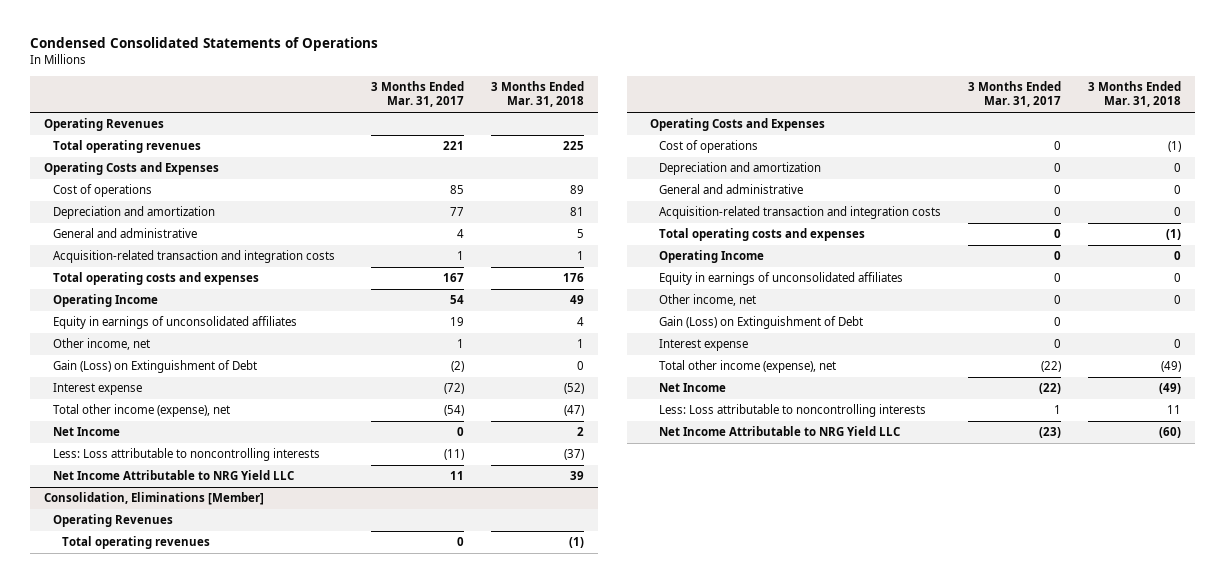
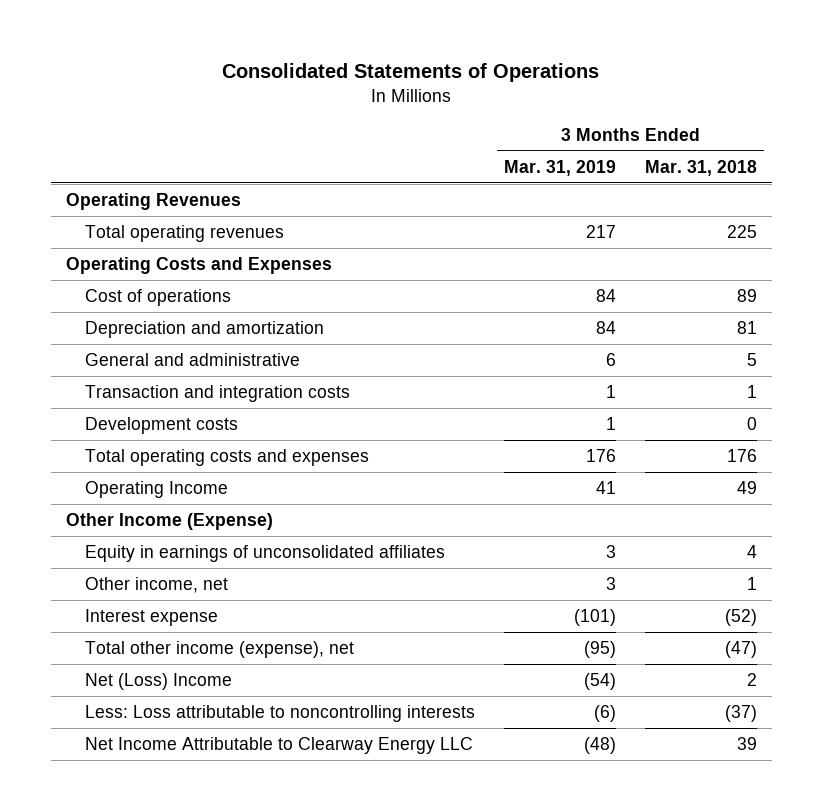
- Condensed Consolidated Statements of Operations
+ Consolidated Statements of Operations
- | 3 Months Ended Mar. 31, 2017 | 3 Months Ended Mar. 31, 2018
+ | 3 Months Ended Mar. 31, 2019 | 3 Months Ended Mar. 31, 2018
- Acquisition-related transaction and integration costs | 1 | 1
+ Transaction and integration costs | 1 | 1
+ Development costs | 1 | 0
+ Other Income (Expense)
- Gain (Loss) on Extinguishment of Debt | (2) | 0
- Net Income | 0 | 2
+ Net (Loss) Income | (54) | 2
- Net Income Attributable to NRG Yield LLC | 11 | 39
- Consolidation, Eliminations [Member]
- Operating Revenues
- Total operating revenues | 0 | (1)
- Operating Costs and Expenses
- Cost of operations | 0 | (1)
- Depreciation and amortization | 0 | 0
- General and administrative | 0 | 0
- Acquisition-related transaction and integration costs | 0 | 0
- Total operating costs and expenses | 0 | (1)
- Operating Income | 0 | 0
- Equity in earnings of unconsolidated affiliates | 0 | 0
- Other income, net | 0 | 0
- Gain (Loss) on Extinguishment of Debt | 0 |
- Interest expense | 0 | 0
- Total other income (expense), net | (22) | (49)
- Net Income | (22) | (49)
- Less: Loss attributable to noncontrolling interests | 1 | 11
- Net Income Attributable to NRG Yield LLC | (23) | (60)
+ Net Income Attributable to Clearway Energy LLC | (48) | 39

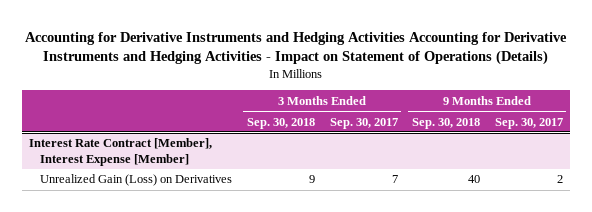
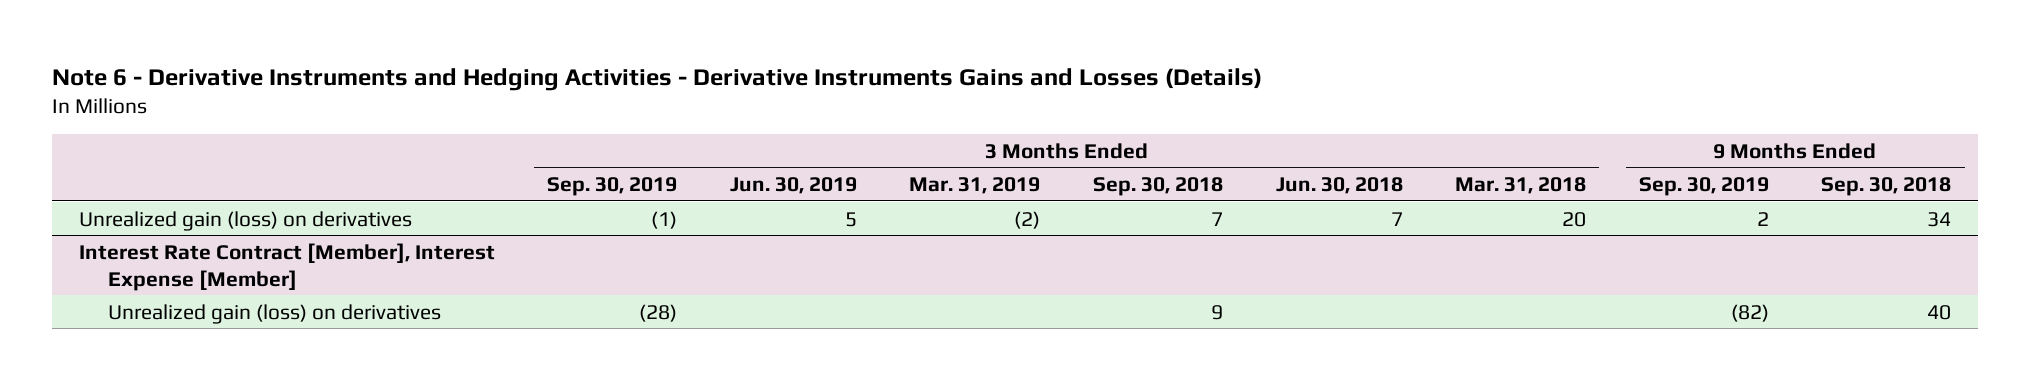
- Accounting for Derivative Instruments and Hedging Activities Accounting for Derivative Instruments and Hedging Activities - Impact on Statement of Operations (Details)
+ Note 6 - Derivative Instruments and Hedging Activities - Derivative Instruments Gains and Losses (Details)
- | 3 Months Ended Sep. 30, 2018 | 3 Months Ended Sep. 30, 2017 | 9 Months Ended Sep. 30, 2018 | 9 Months Ended Sep. 30, 2017
+ | 3 Months Ended Sep. 30, 2019 | 3 Months Ended Jun. 30, 2019 | 3 Months Ended Mar. 31, 2019 | 3 Months Ended Sep. 30, 2018 | 3 Months Ended Jun. 30, 2018 | 3 Months Ended Mar. 31, 2018 | 9 Months Ended Sep. 30, 2019 | 9 Months Ended Sep. 30, 2018
+ Unrealized gain (loss) on derivatives | (1) | 5 | (2) | 7 | 7 | 20 | 2 | 34
@ Interest Rate Contract [Member], Interest Expense [Member]
- Unrealized Gain (Loss) on Derivatives | 9 | 7 | 40 | 2
+ Unrealized gain (loss) on derivatives | (28) | | | 9 | | | (82) | 40

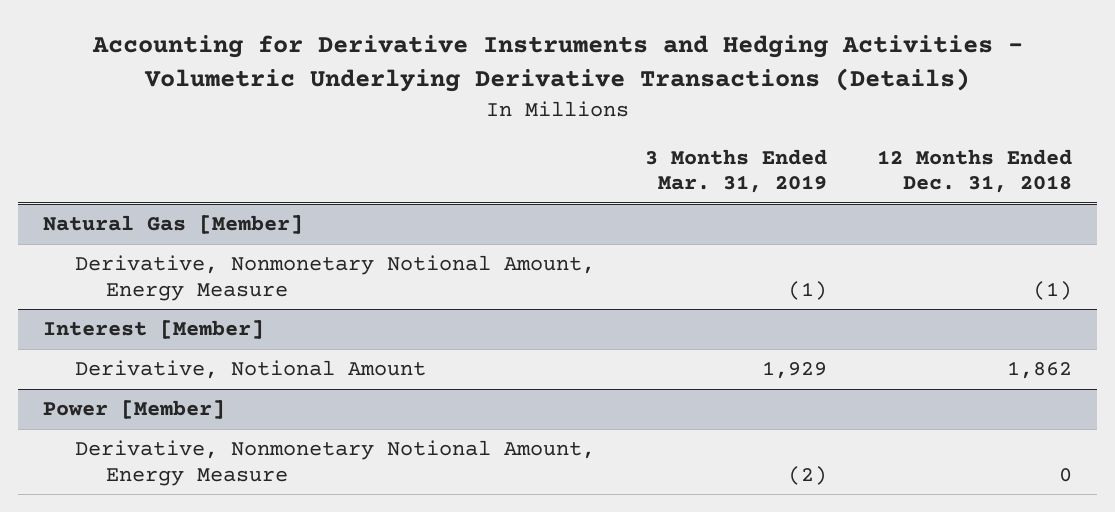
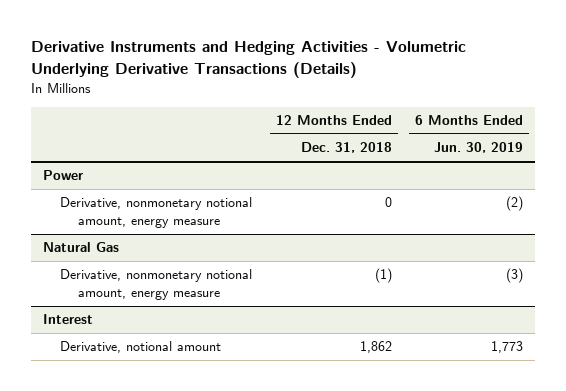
- Accounting for Derivative Instruments and Hedging Activities - Volumetric Underlying Derivative Transactions (Details)
+ Derivative Instruments and Hedging Activities - Volumetric Underlying Derivative Transactions (Details)
- | 3 Months Ended Mar. 31, 2019 | 12 Months Ended Dec. 31, 2018
+ | 12 Months Ended Dec. 31, 2018 | 6 Months Ended Jun. 30, 2019
- Natural Gas [Member]
- Derivative, Nonmonetary Notional Amount, Energy Measure | (1) | (1)
- Interest [Member]
- Derivative, Notional Amount | 1,929 | 1,862
- Power [Member]
- Derivative, Nonmonetary Notional Amount, Energy Measure | (2) | 0
+ Power
+ Derivative, nonmonetary notional amount, energy measure | 0 | (2)
+ Natural Gas
+ Derivative, nonmonetary notional amount, energy measure | (1) | (3)
+ Interest
+ Derivative, notional amount | 1,862 | 1,773

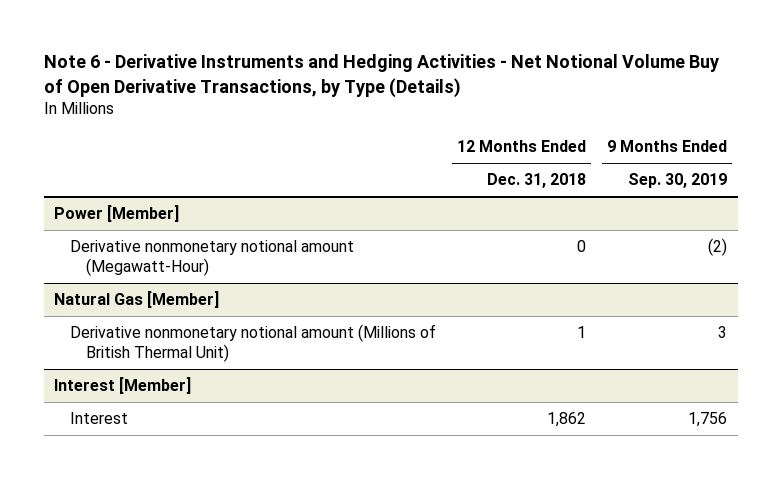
- Derivative Instruments and Hedging Activities - Volumetric Underlying Derivative Transactions (Details)
+ Note 6 - Derivative Instruments and Hedging Activities - Net Notional Volume Buy of Open Derivative Transactions, by Type (Details)
- | 12 Months Ended Dec. 31, 2018 | 6 Months Ended Jun. 30, 2019
+ | 12 Months Ended Dec. 31, 2018 | 9 Months Ended Sep. 30, 2019
- Power
- Derivative, nonmonetary notional amount, energy measure | 0 | (2)
- Natural Gas
- Derivative, nonmonetary notional amount, energy measure | (1) | (3)
- Interest
- Derivative, notional amount | 1,862 | 1,773
+ Power [Member]
+ Derivative nonmonetary notional amount (Megawatt-Hour) | 0 | (2)
+ Natural Gas [Member]
+ Derivative nonmonetary notional amount (Millions of British Thermal Unit) | 1 | 3
+ Interest [Member]
+ Interest | 1,862 | 1,756

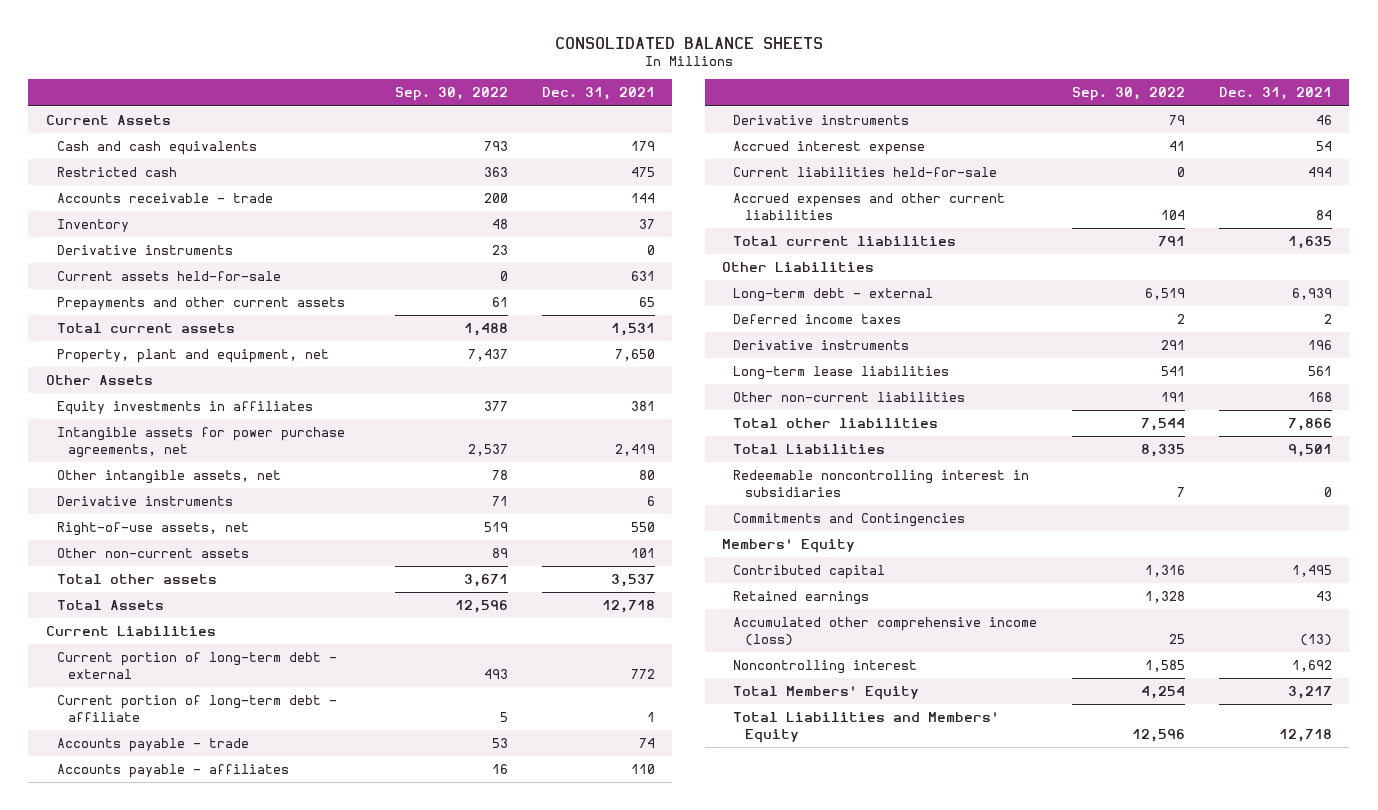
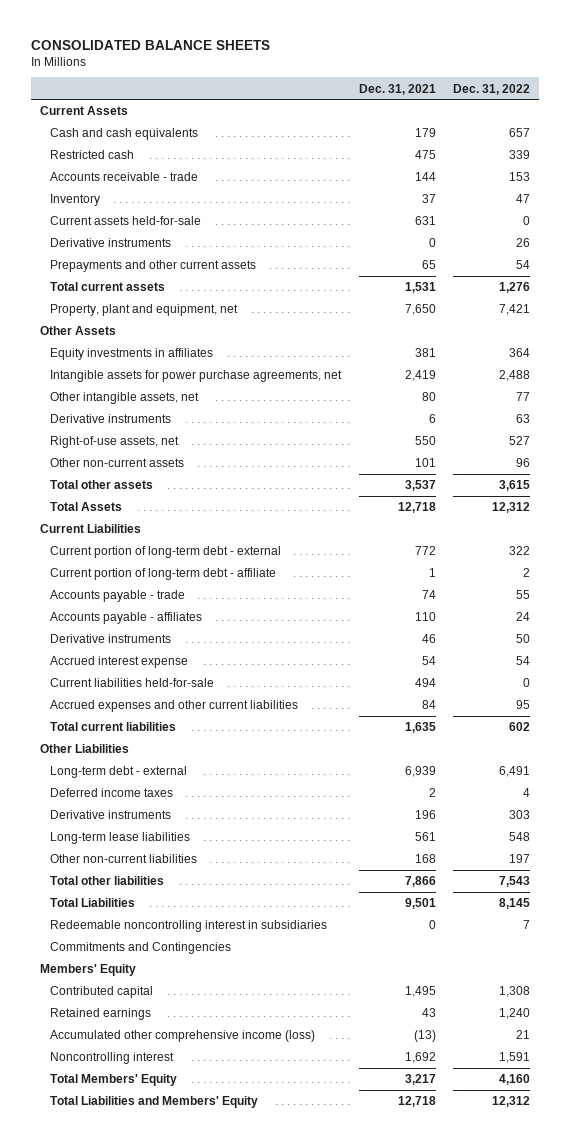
- | Sep. 30, 2022 | Dec. 31, 2021
+ | Dec. 31, 2021 | Dec. 31, 2022
moved down: Derivative instruments | 0 | 26

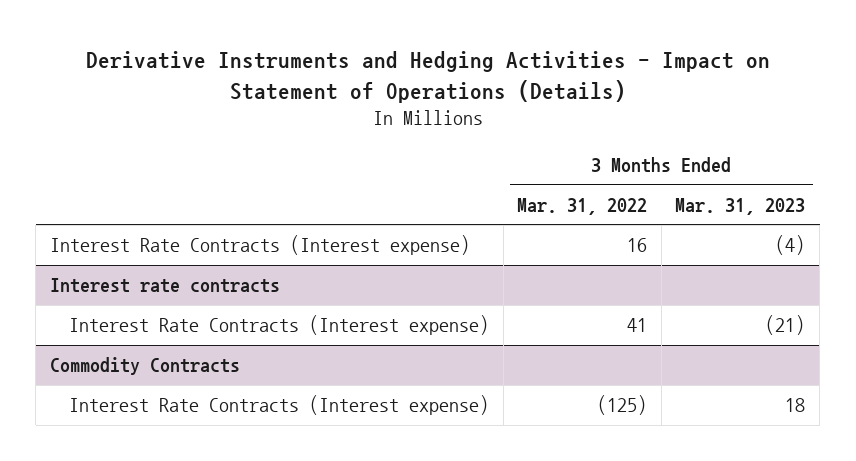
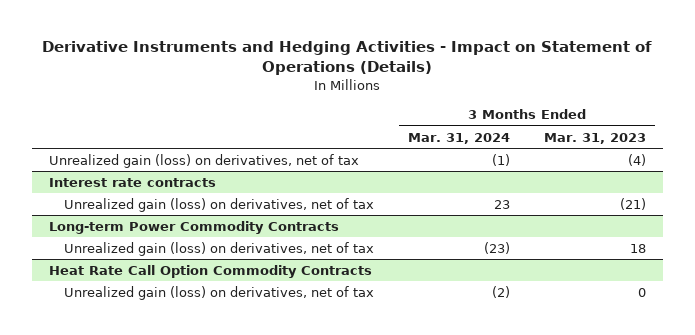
- | 3 Months Ended Mar. 31, 2022 | 3 Months Ended Mar. 31, 2023
+ | 3 Months Ended Mar. 31, 2024 | 3 Months Ended Mar. 31, 2023
- Interest Rate Contracts (Interest expense) | 16 | (4)
+ Unrealized gain (loss) on derivatives, net of tax | (1) | (4)
@ Interest rate contracts
- Interest Rate Contracts (Interest expense) | 41 | (21)
- Commodity Contracts
- Interest Rate Contracts (Interest expense) | (125) | 18
@ Interest rate contracts
+ Unrealized gain (loss) on derivatives, net of tax | 23 | (21)
+ Long-term Power Commodity Contracts
+ Unrealized gain (loss) on derivatives, net of tax | (23) | 18
+ Heat Rate Call Option Commodity Contracts
+ Unrealized gain (loss) on derivatives, net of tax | (2) | 0

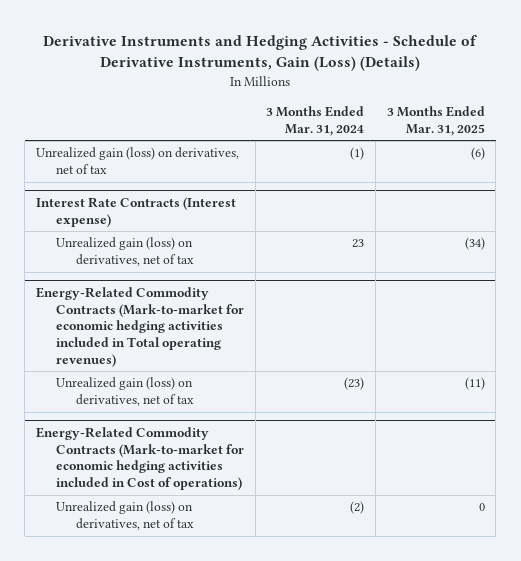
- Derivative Instruments and Hedging Activities - Impact on Statement of Operations (Details)
+ Derivative Instruments and Hedging Activities - Schedule of Derivative Instruments, Gain (Loss) (Details)
- | 3 Months Ended Mar. 31, 2024 | 3 Months Ended Mar. 31, 2023
+ | 3 Months Ended Mar. 31, 2024 | 3 Months Ended Mar. 31, 2025
- Interest rate contracts
+ Interest Rate Contracts (Interest expense)
- Long-term Power Commodity Contracts
+ Energy-Related Commodity Contracts (Mark-to-market for economic hedging activities included in Total operating revenues)
- Heat Rate Call Option Commodity Contracts
+ Energy-Related Commodity Contracts (Mark-to-market for economic hedging activities included in Cost of operations)

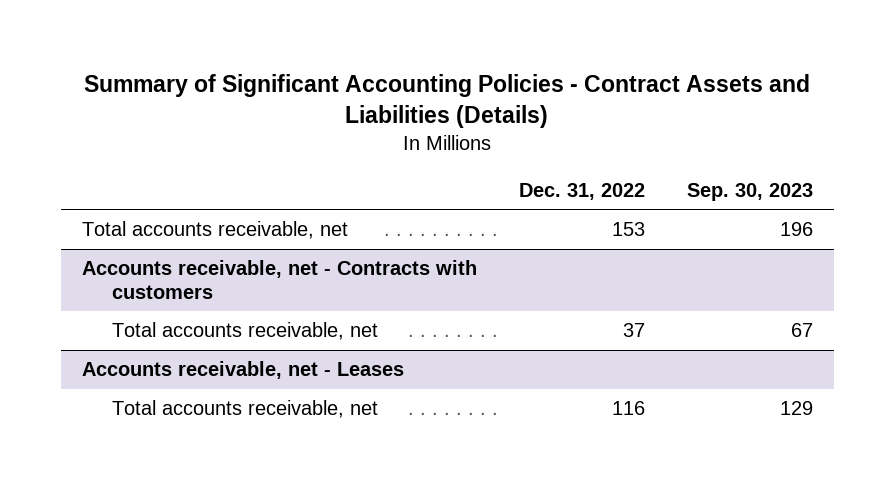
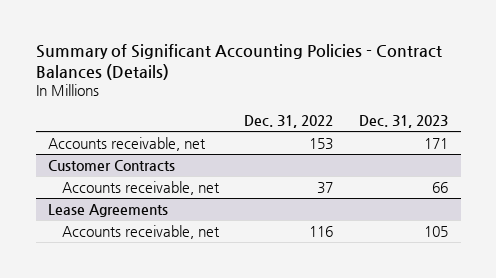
- Summary of Significant Accounting Policies - Contract Assets and Liabilities (Details)
+ Summary of Significant Accounting Policies - Contract Balances (Details)
- | Dec. 31, 2022 | Sep. 30, 2023
+ | Dec. 31, 2022 | Dec. 31, 2023
- Total accounts receivable, net | 153 | 196
- Accounts receivable, net - Contracts with customers
- Total accounts receivable, net | 37 | 67
- Accounts receivable, net - Leases
- Total accounts receivable, net | 116 | 129
+ Accounts receivable, net | 153 | 171
+ Customer Contracts
+ Accounts receivable, net | 37 | 66
+ Lease Agreements
+ Accounts receivable, net | 116 | 105

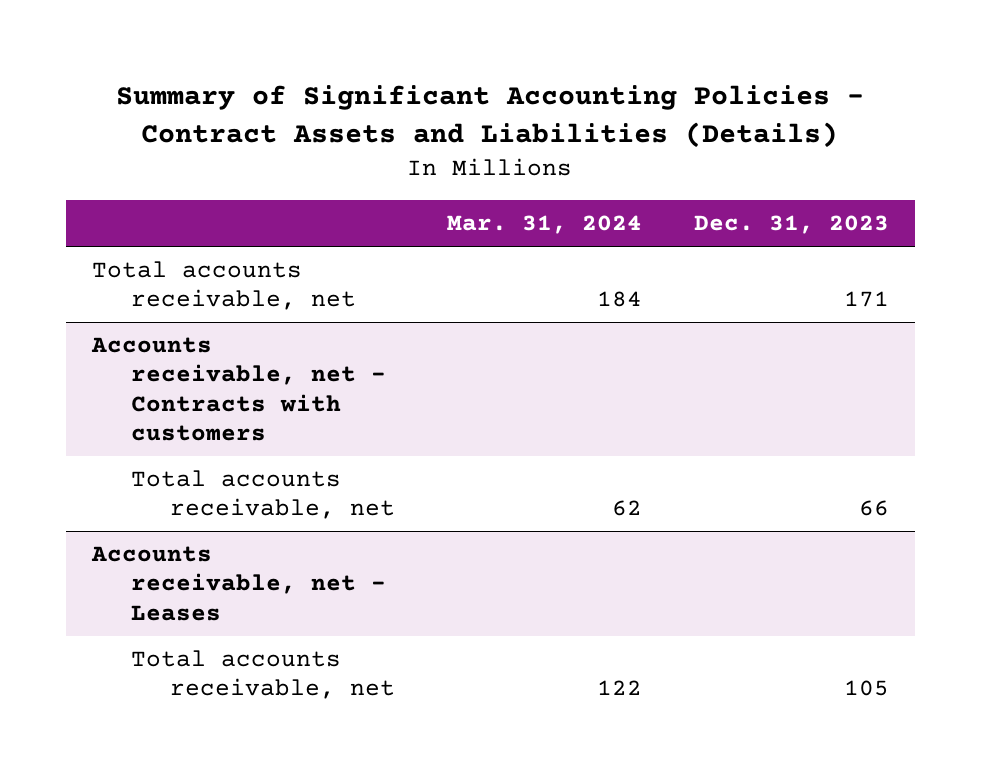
- Summary of Significant Accounting Policies - Contract Balances (Details)
+ Summary of Significant Accounting Policies - Contract Assets and Liabilities (Details)
- | Dec. 31, 2022 | Dec. 31, 2023
+ | Mar. 31, 2024 | Dec. 31, 2023
- Accounts receivable, net | 153 | 171
- Customer Contracts
- Accounts receivable, net | 37 | 66
- Lease Agreements
- Accounts receivable, net | 116 | 105
+ Total accounts receivable, net | 184 | 171
+ Accounts receivable, net - Contracts with customers
+ Total accounts receivable, net | 62 | 66
+ Accounts receivable, net - Leases
+ Total accounts receivable, net | 122 | 105

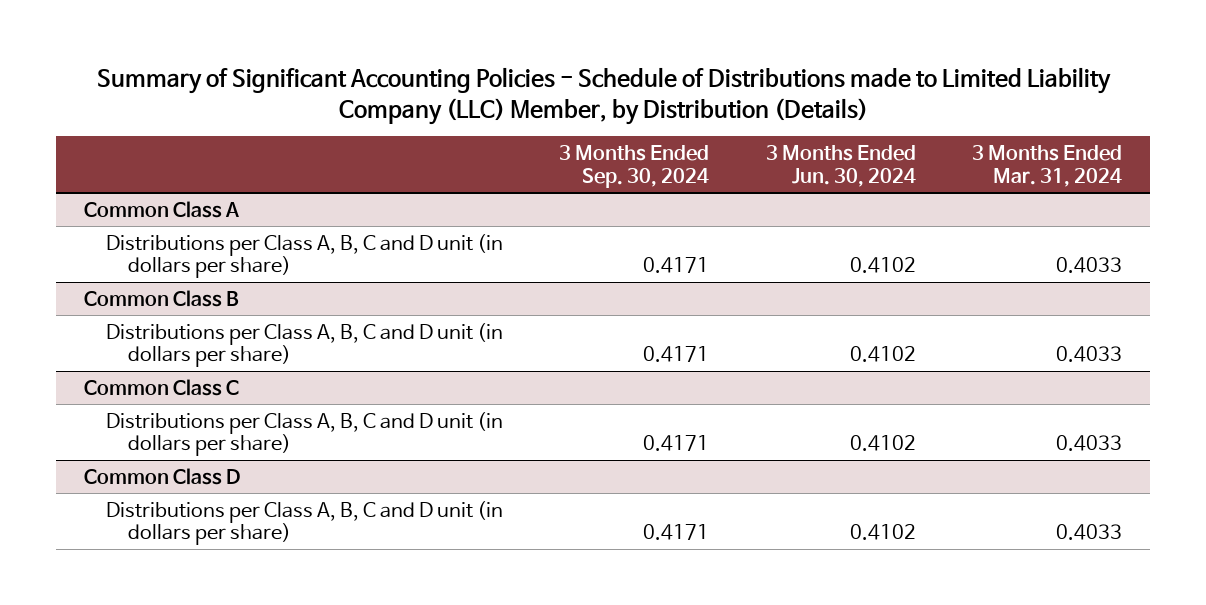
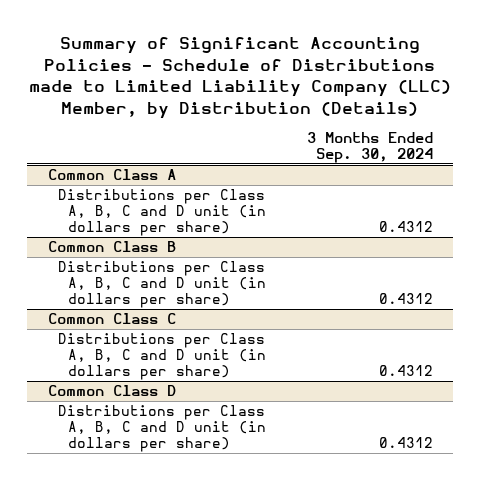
- | 3 Months Ended Sep. 30, 2024 | 3 Months Ended Jun. 30, 2024 | 3 Months Ended Mar. 31, 2024
+ | 3 Months Ended Sep. 30, 2024
@ Common Class A
- Distributions per Class A, B, C and D unit (in dollars per share) | 0.4171 | 0.4102 | 0.4033
+ Distributions per Class A, B, C and D unit (in dollars per share) | 0.4312
@ Common Class B
- Distributions per Class A, B, C and D unit (in dollars per share) | 0.4171 | 0.4102 | 0.4033
+ Distributions per Class A, B, C and D unit (in dollars per share) | 0.4312
@ Common Class C
- Distributions per Class A, B, C and D unit (in dollars per share) | 0.4171 | 0.4102 | 0.4033
+ Distributions per Class A, B, C and D unit (in dollars per share) | 0.4312
@ Common Class D
- Distributions per Class A, B, C and D unit (in dollars per share) | 0.4171 | 0.4102 | 0.4033
+ Distributions per Class A, B, C and D unit (in dollars per share) | 0.4312

